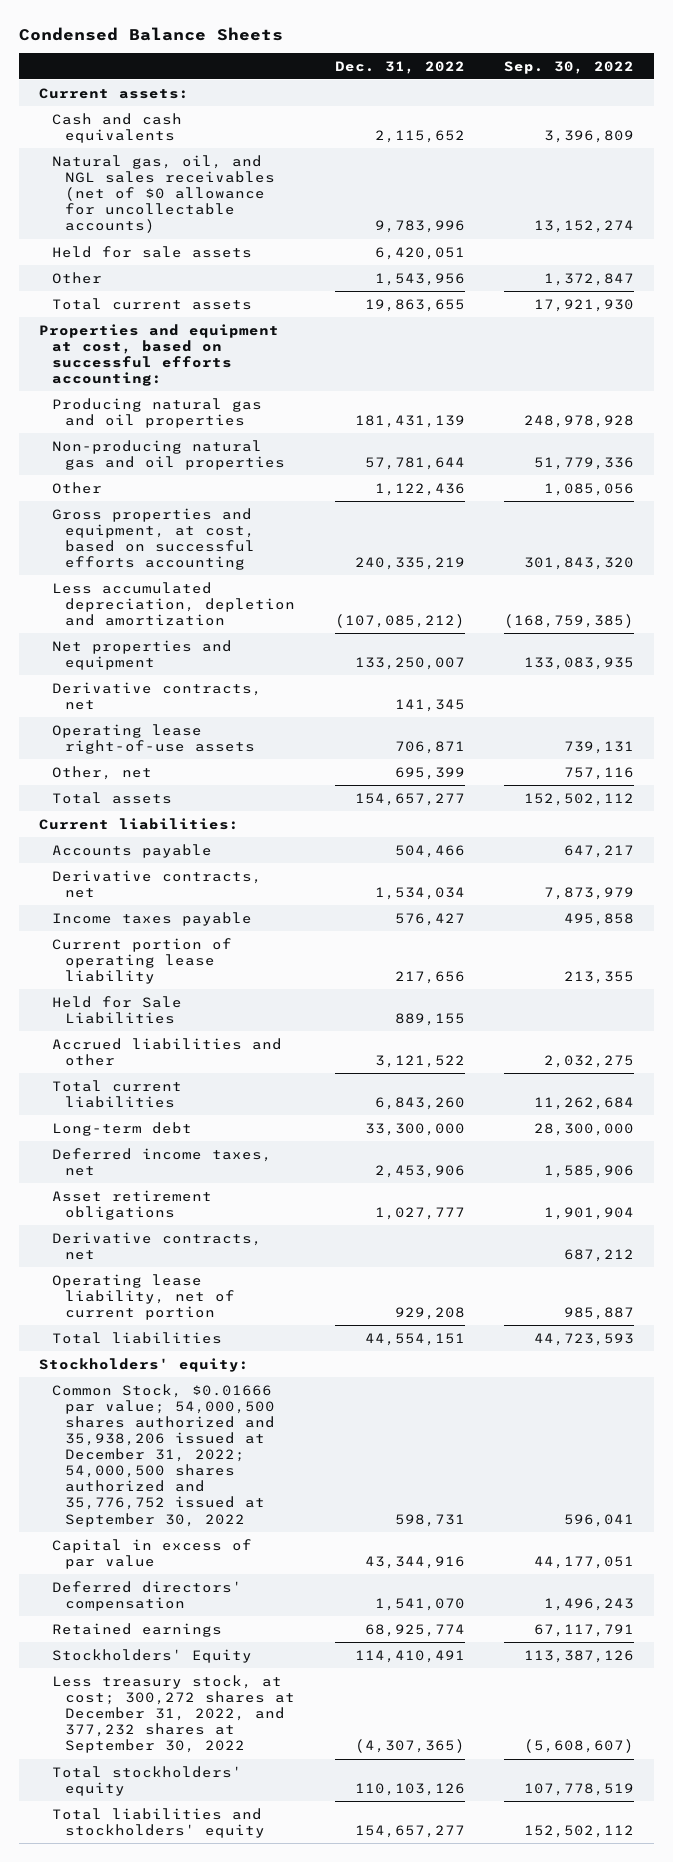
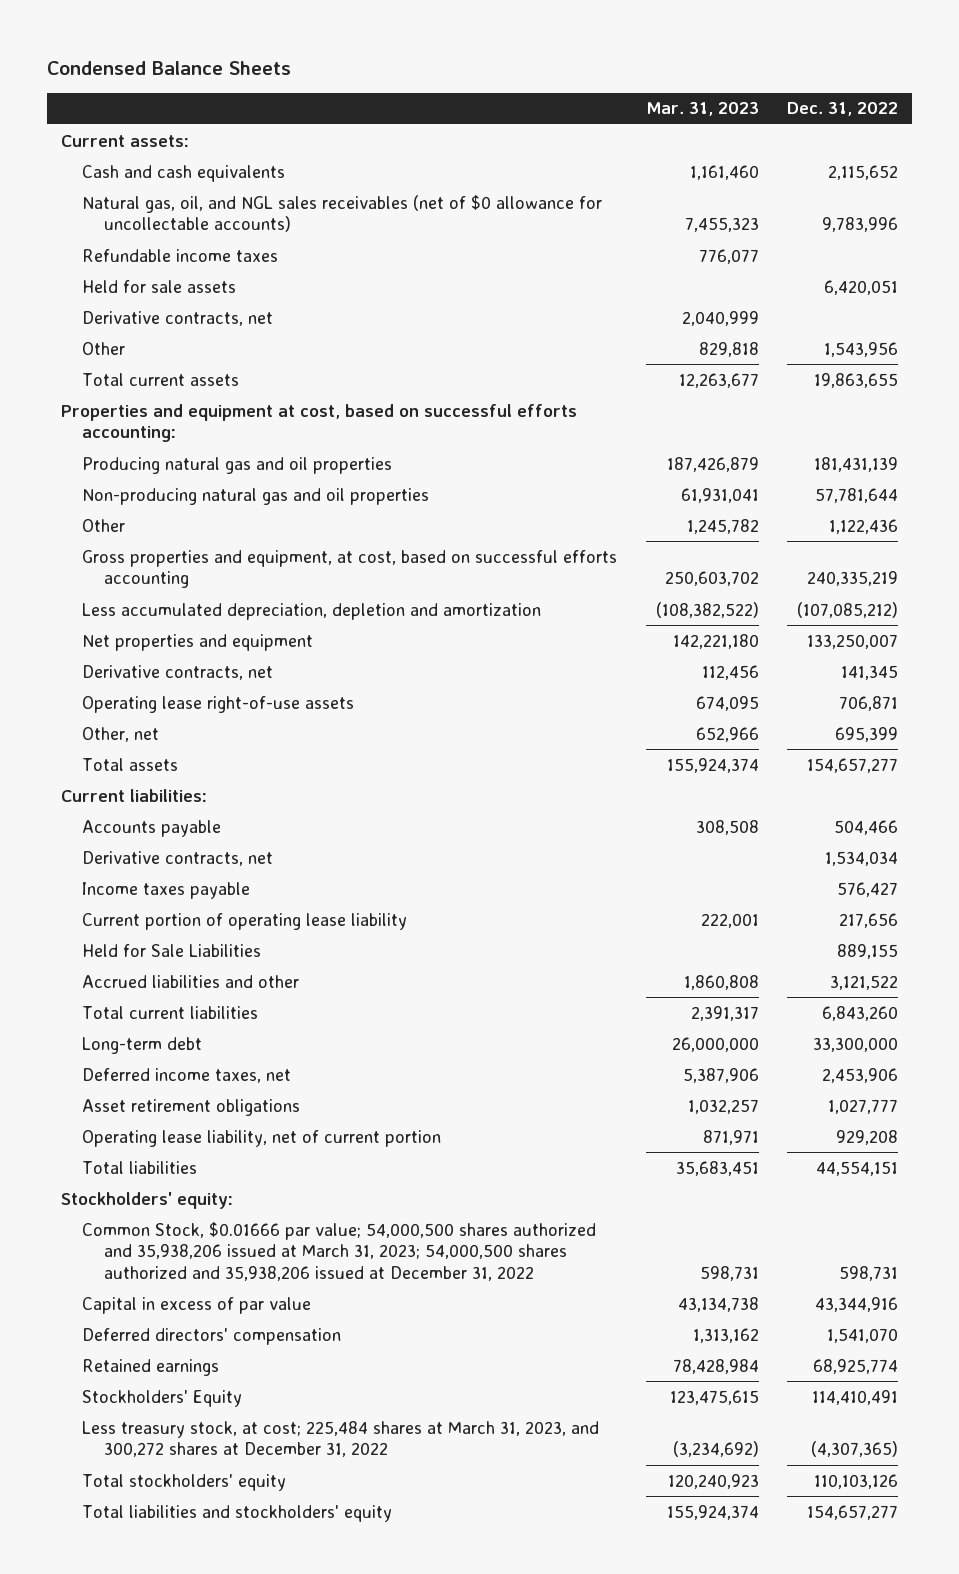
- | Dec. 31, 2022 | Sep. 30, 2022
+ | Mar. 31, 2023 | Dec. 31, 2022
+ Refundable income taxes | 776,077 |
moved up: Derivative contracts, net | 2,040,999 |
- Common Stock, $0.01666 par value; 54,000,500 shares authorized and 35,938,206 issued at December 31, 2022; 54,000,500 shares authorized and 35,776,752 issued at September 30, 2022 | 598,731 | 596,041
+ Common Stock, $0.01666 par value; 54,000,500 shares authorized and 35,938,206 issued at March 31, 2023; 54,000,500 shares authorized and 35,938,206 issued at December 31, 2022 | 598,731 | 598,731
- Less treasury stock, at cost; 300,272 shares at December 31, 2022, and 377,232 shares at September 30, 2022 | (4,307,365) | (5,608,607)
+ Less treasury stock, at cost; 225,484 shares at March 31, 2023, and 300,272 shares at December 31, 2022 | (3,234,692) | (4,307,365)

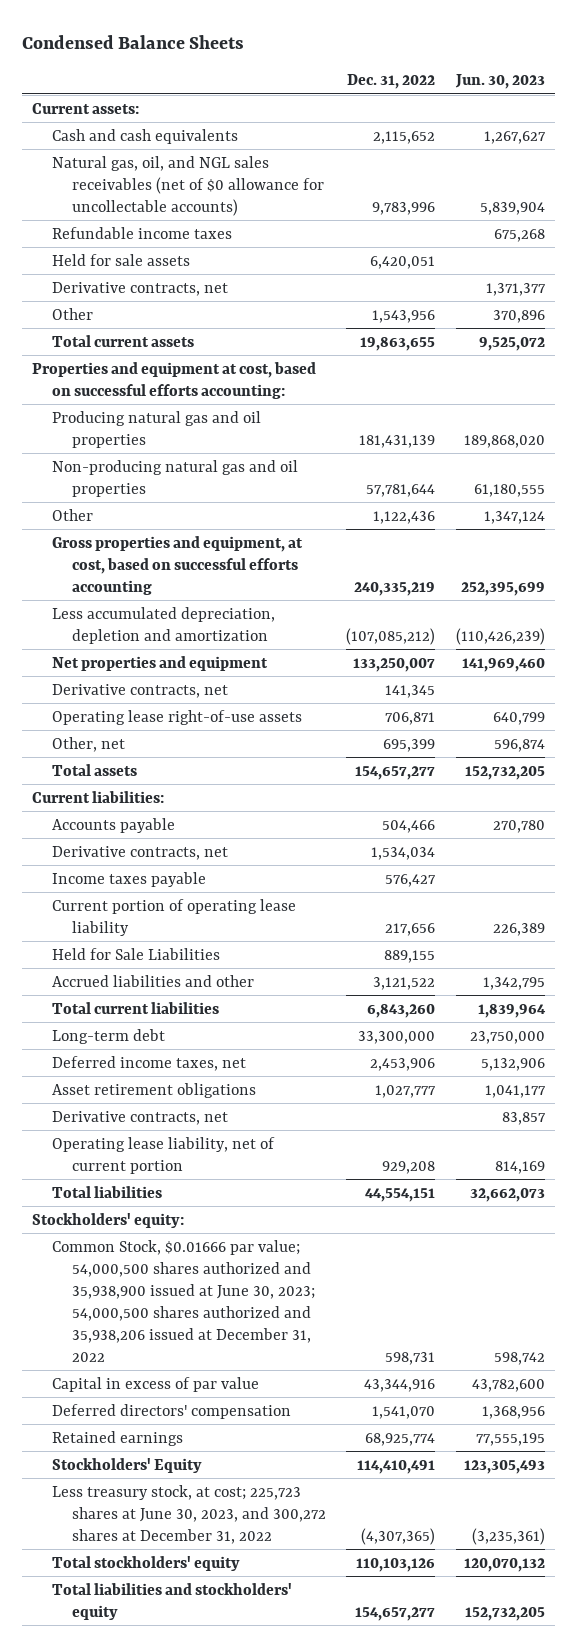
- | Mar. 31, 2023 | Dec. 31, 2022
+ | Dec. 31, 2022 | Jun. 30, 2023
+ Derivative contracts, net | | 83,857
- Common Stock, $0.01666 par value; 54,000,500 shares authorized and 35,938,206 issued at March 31, 2023; 54,000,500 shares authorized and 35,938,206 issued at December 31, 2022 | 598,731 | 598,731
+ Common Stock, $0.01666 par value; 54,000,500 shares authorized and 35,938,900 issued at June 30, 2023; 54,000,500 shares authorized and 35,938,206 issued at December 31, 2022 | 598,731 | 598,742
- Less treasury stock, at cost; 225,484 shares at March 31, 2023, and 300,272 shares at December 31, 2022 | (3,234,692) | (4,307,365)
+ Less treasury stock, at cost; 225,723 shares at June 30, 2023, and 300,272 shares at December 31, 2022 | (4,307,365) | (3,235,361)

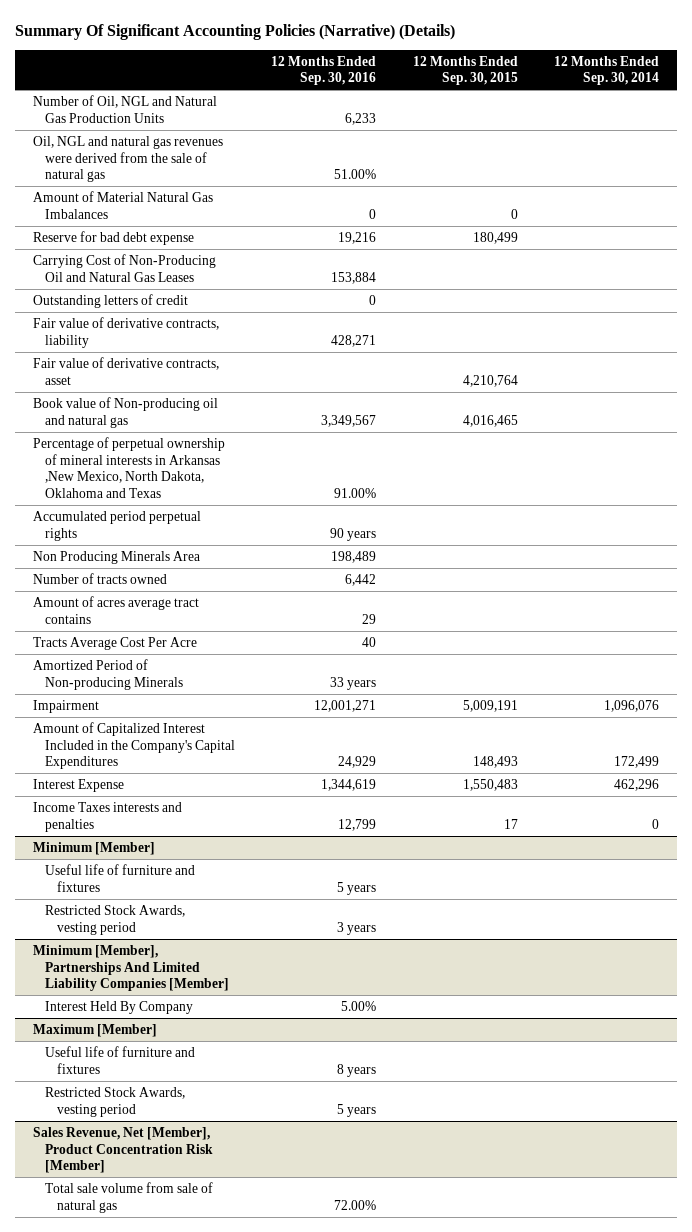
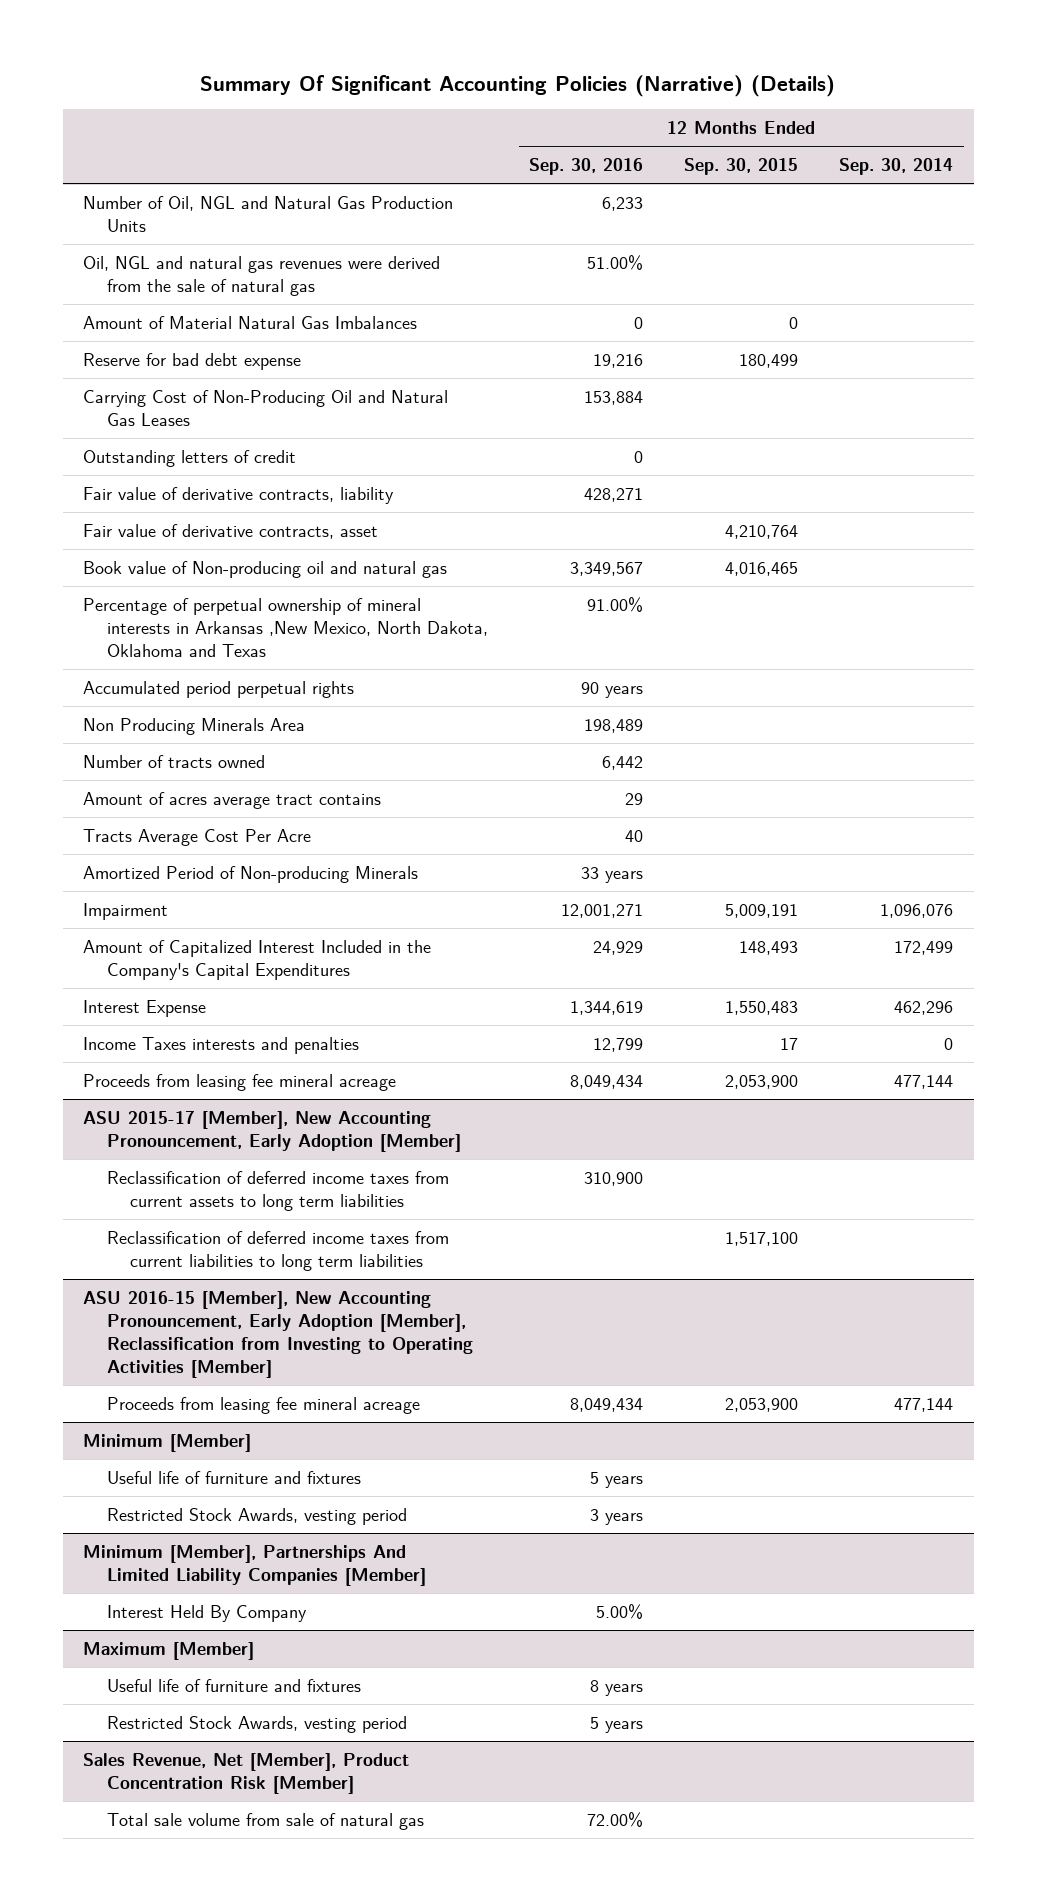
+ Proceeds from leasing fee mineral acreage | 8,049,434 | 2,053,900 | 477,144
+ ASU 2015-17 [Member], New Accounting Pronouncement, Early Adoption [Member]
+ Reclassification of deferred income taxes from current assets to long term liabilities | 310,900 | |
+ Reclassification of deferred income taxes from current liabilities to long term liabilities | | 1,517,100 |
+ ASU 2016-15 [Member], New Accounting Pronouncement, Early Adoption [Member], Reclassification from Investing to Operating Activities [Member]
+ Proceeds from leasing fee mineral acreage | 8,049,434 | 2,053,900 | 477,144

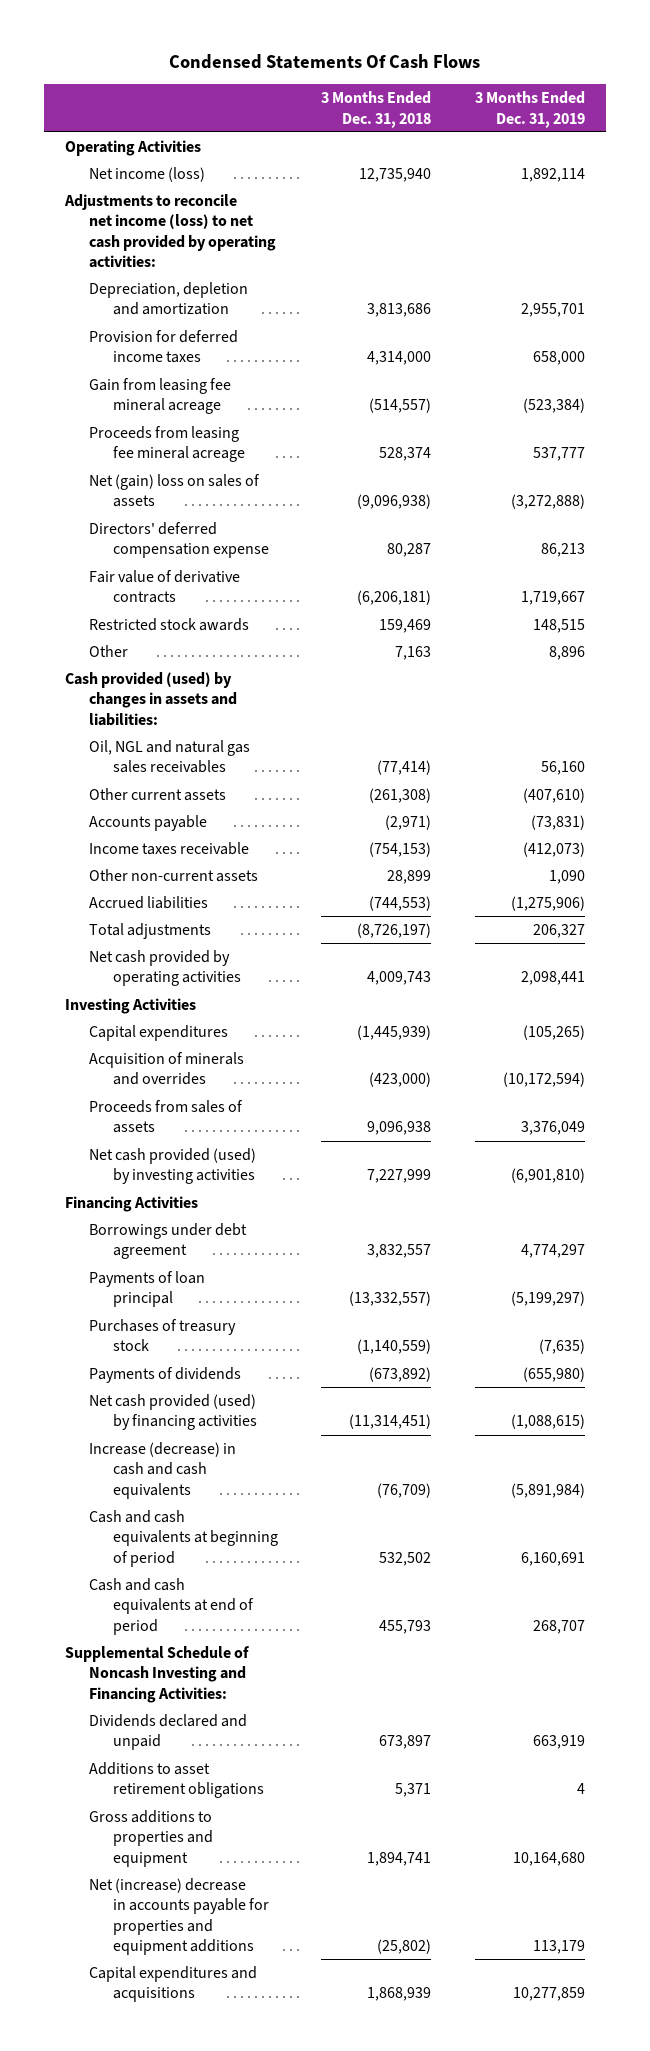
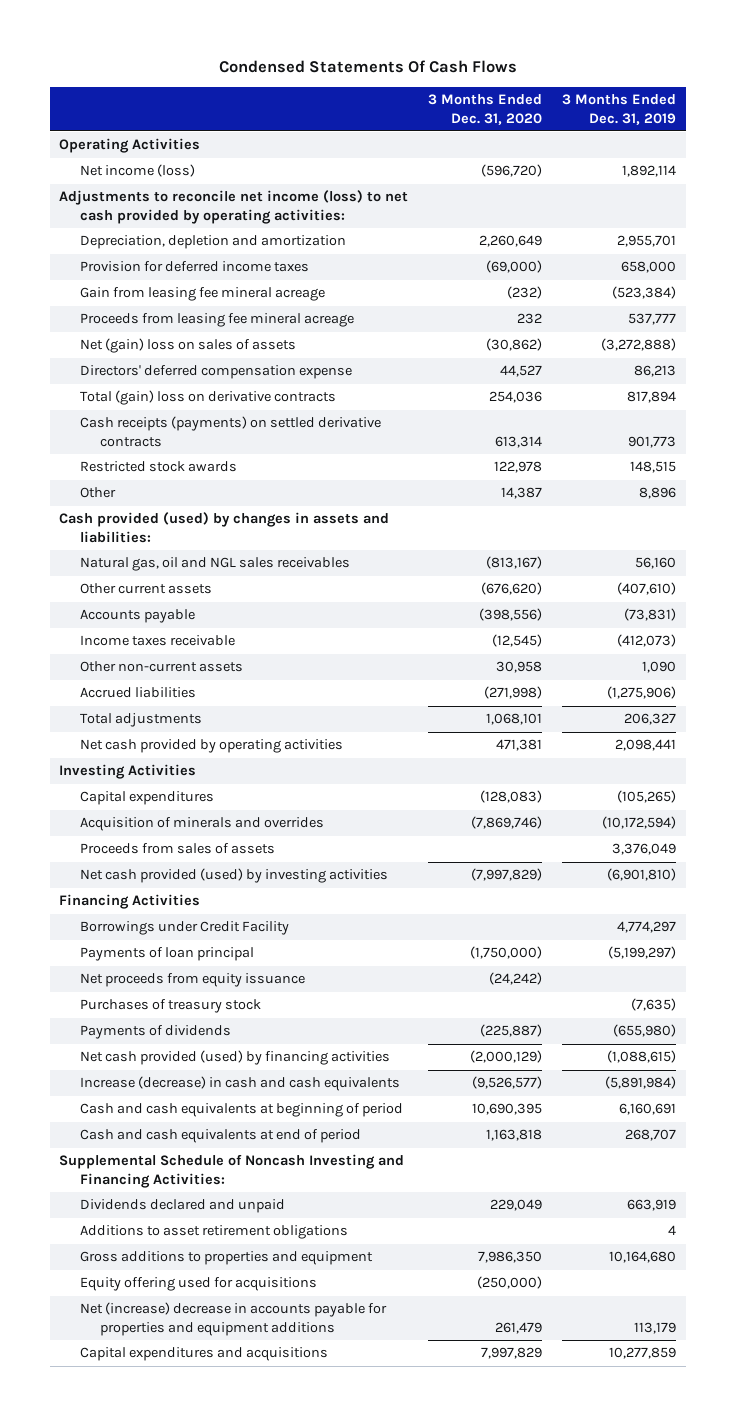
- | 3 Months Ended Dec. 31, 2018 | 3 Months Ended Dec. 31, 2019
+ | 3 Months Ended Dec. 31, 2020 | 3 Months Ended Dec. 31, 2019
- Fair value of derivative contracts | (6,206,181) | 1,719,667
+ Total (gain) loss on derivative contracts | 254,036 | 817,894
+ Cash receipts (payments) on settled derivative contracts | 613,314 | 901,773
- Oil, NGL and natural gas sales receivables | (77,414) | 56,160
+ Natural gas, oil and NGL sales receivables | (813,167) | 56,160
- Borrowings under debt agreement | 3,832,557 | 4,774,297
+ Borrowings under Credit Facility | | 4,774,297
+ Net proceeds from equity issuance | (24,242) |
+ Equity offering used for acquisitions | (250,000) |

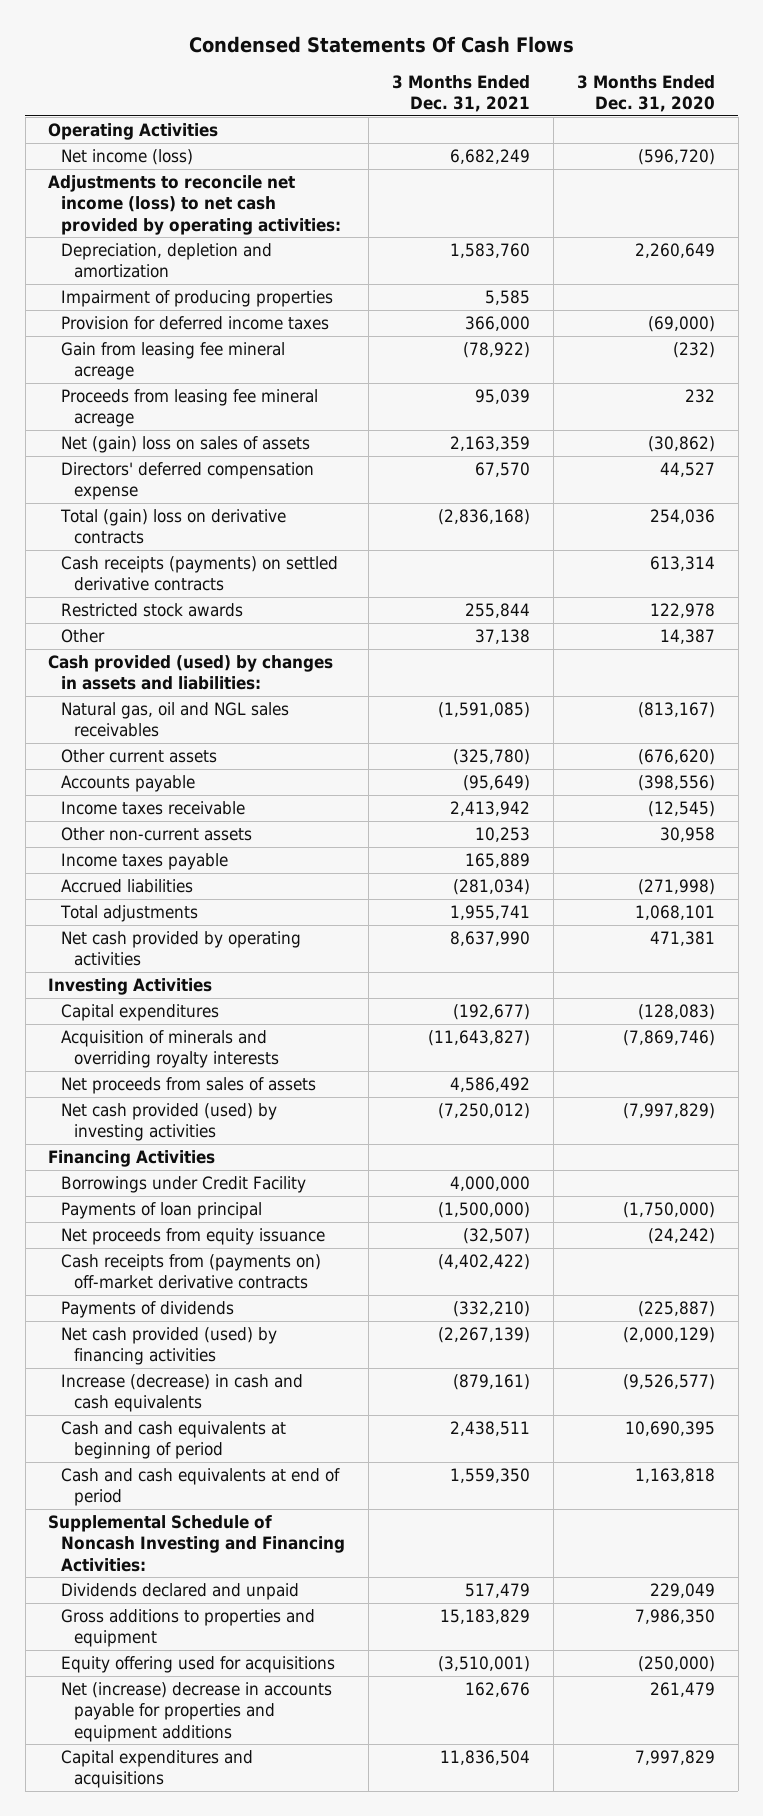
- | 3 Months Ended Dec. 31, 2020 | 3 Months Ended Dec. 31, 2019
+ | 3 Months Ended Dec. 31, 2021 | 3 Months Ended Dec. 31, 2020
+ Impairment of producing properties | 5,585 |
+ Income taxes payable | 165,889 |
- Acquisition of minerals and overrides | (7,869,746) | (10,172,594)
- Proceeds from sales of assets | | 3,376,049
+ Acquisition of minerals and overriding royalty interests | (11,643,827) | (7,869,746)
+ Net proceeds from sales of assets | 4,586,492 |
- Purchases of treasury stock | | (7,635)
+ Cash receipts from (payments on) off-market derivative contracts | (4,402,422) |
- Additions to asset retirement obligations | | 4

